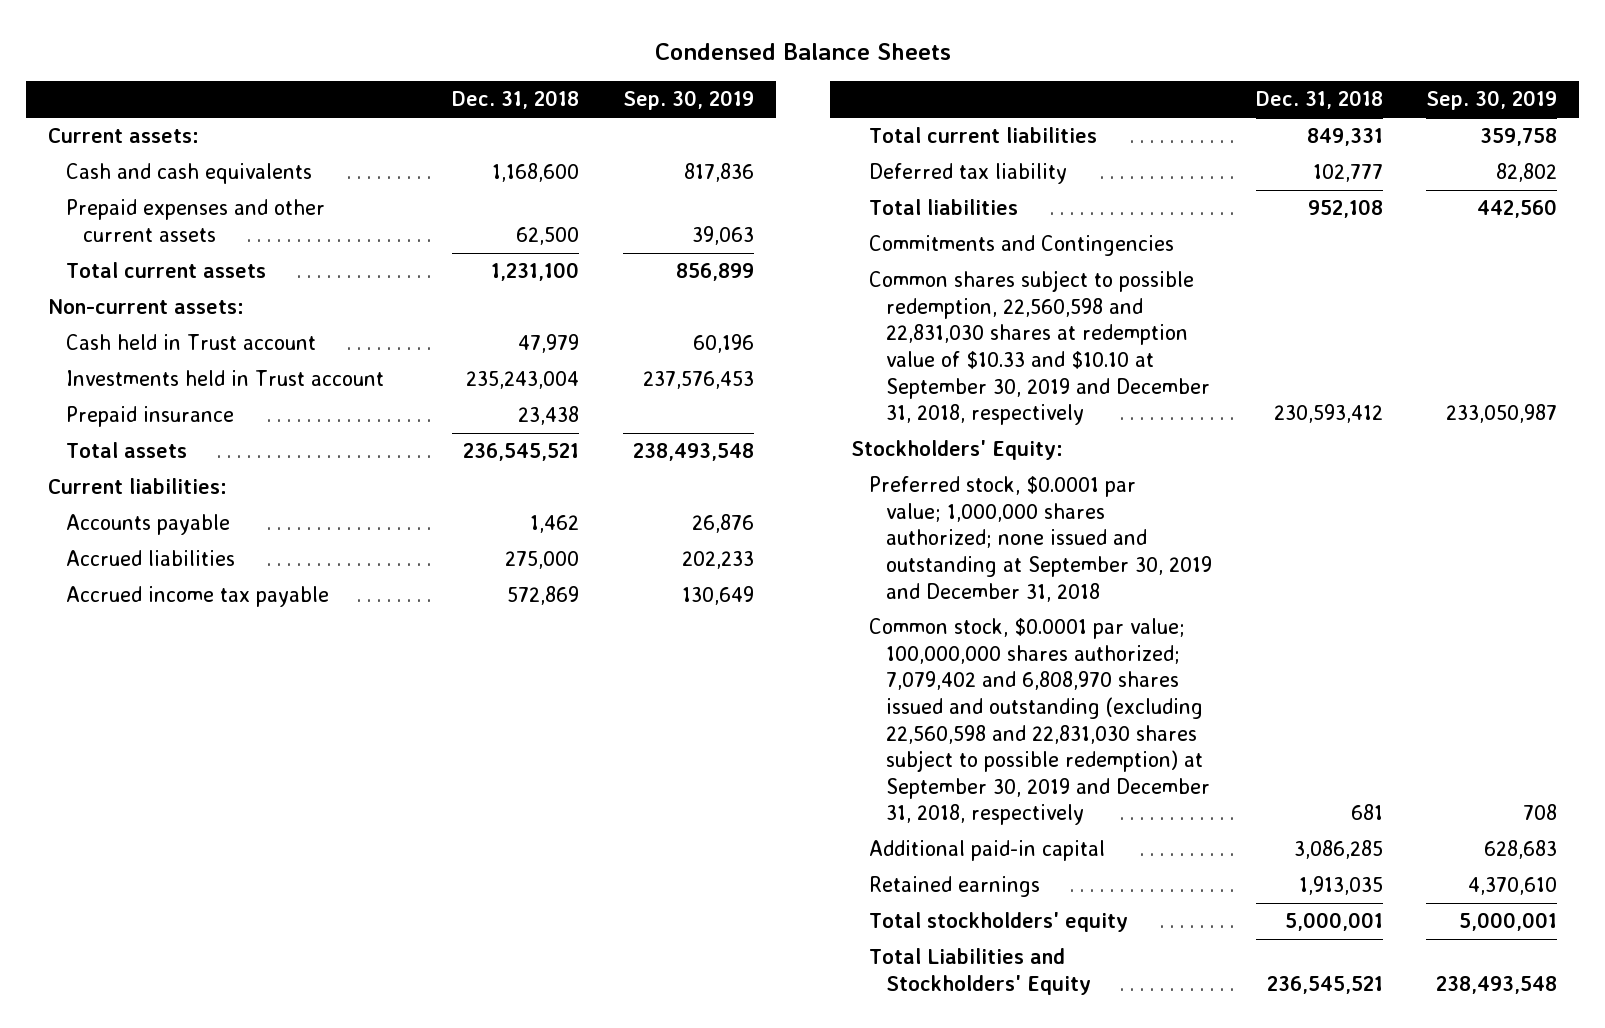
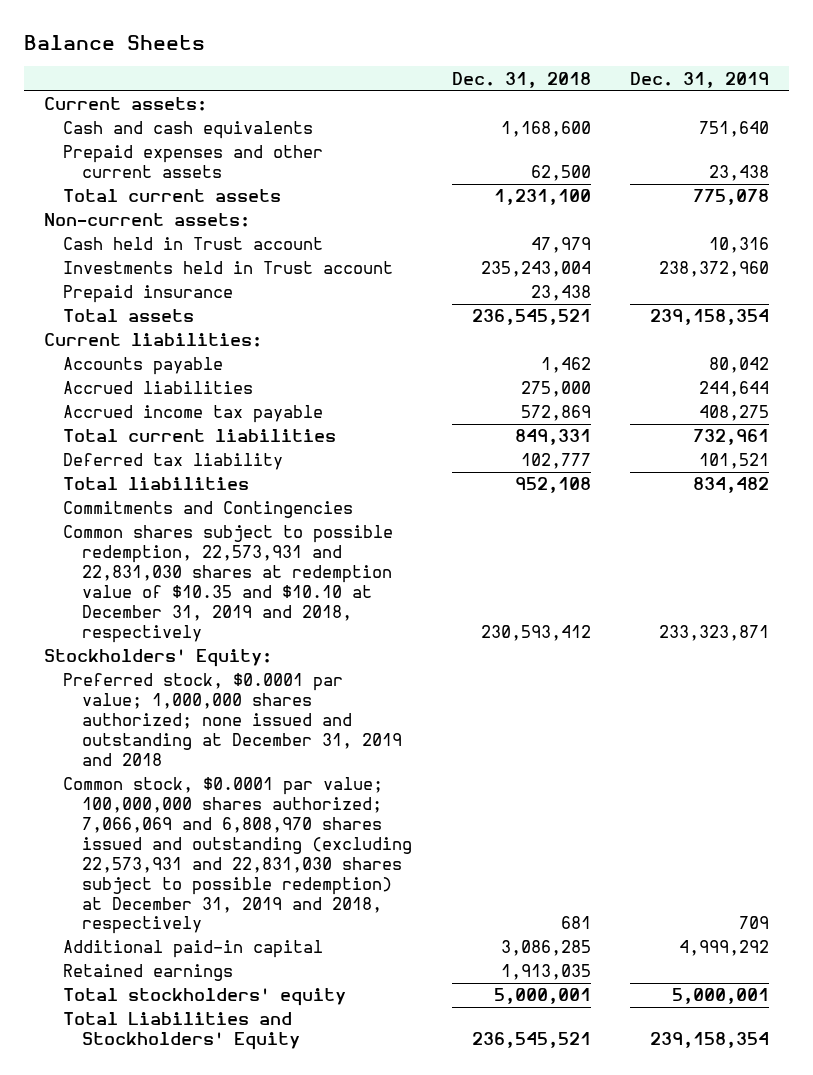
- Condensed Balance Sheets
+ Balance Sheets
- | Dec. 31, 2018 | Sep. 30, 2019
+ | Dec. 31, 2018 | Dec. 31, 2019
- Common shares subject to possible redemption, 22,560,598 and 22,831,030 shares at redemption value of $10.33 and $10.10 at September 30, 2019 and December 31, 2018, respectively | 230,593,412 | 233,050,987
+ Common shares subject to possible redemption, 22,573,931 and 22,831,030 shares at redemption value of $10.35 and $10.10 at December 31, 2019 and 2018, respectively | 230,593,412 | 233,323,871
- Preferred stock, $0.0001 par value; 1,000,000 shares authorized; none issued and outstanding at September 30, 2019 and December 31, 2018
- Common stock, $0.0001 par value; 100,000,000 shares authorized; 7,079,402 and 6,808,970 shares issued and outstanding (excluding 22,560,598 and 22,831,030 shares subject to possible redemption) at September 30, 2019 and December 31, 2018, respectively | 681 | 708
+ Preferred stock, $0.0001 par value; 1,000,000 shares authorized; none issued and outstanding at December 31, 2019 and 2018
+ Common stock, $0.0001 par value; 100,000,000 shares authorized; 7,066,069 and 6,808,970 shares issued and outstanding (excluding 22,573,931 and 22,831,030 shares subject to possible redemption) at December 31, 2019 and 2018, respectively | 681 | 709

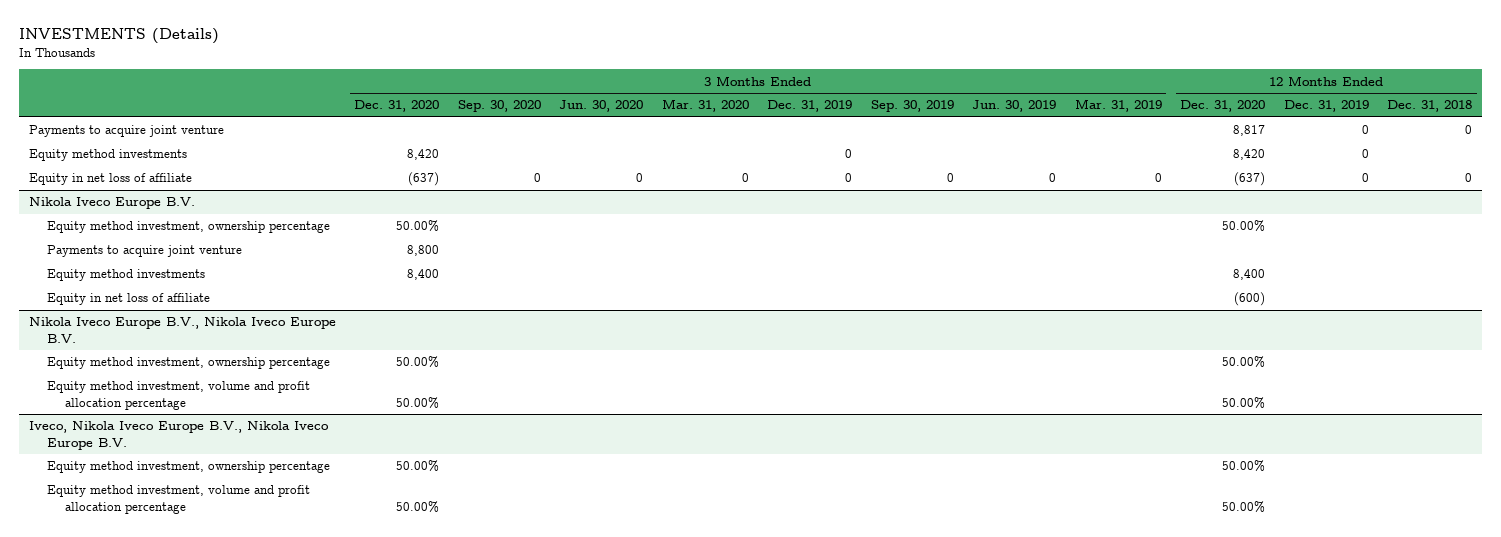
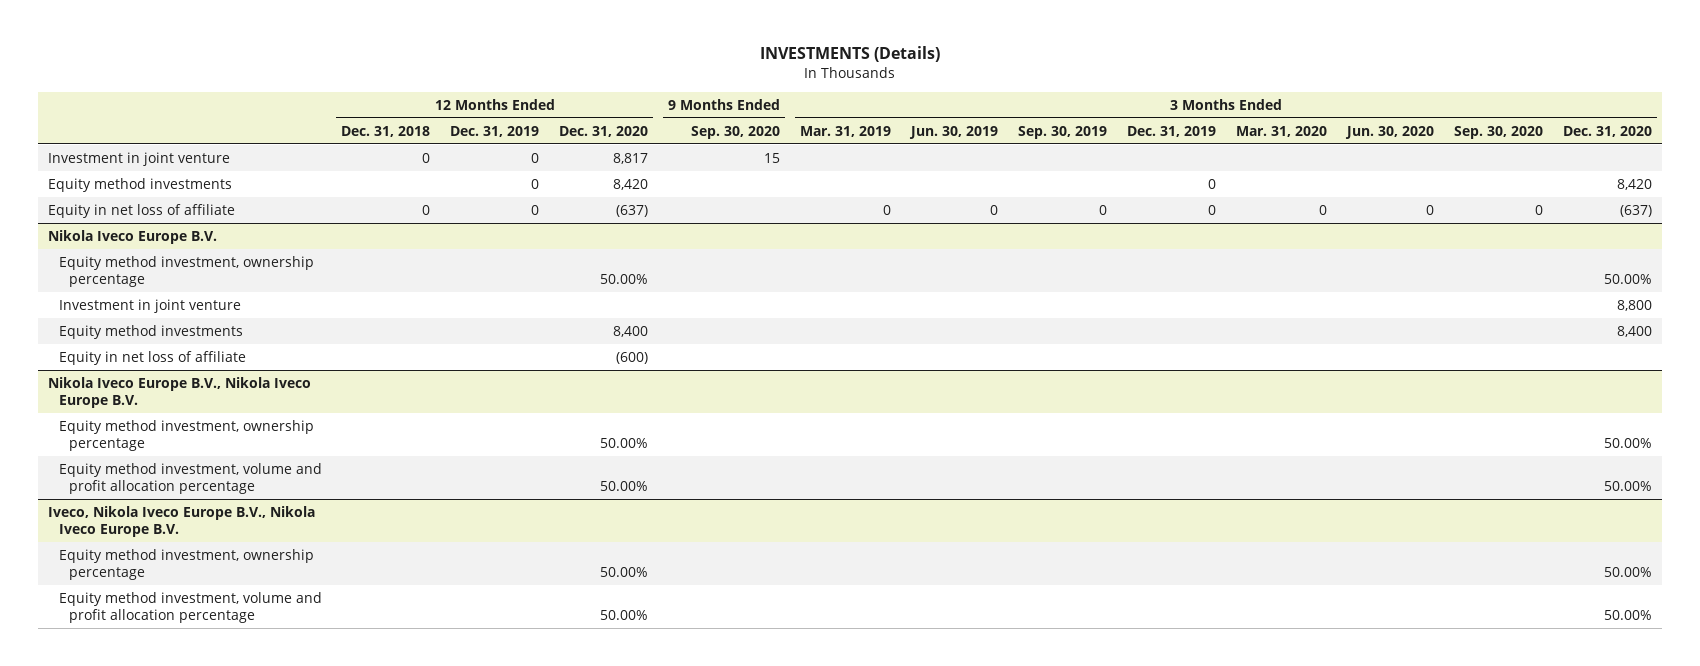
- | 3 Months Ended Dec. 31, 2020 | 3 Months Ended Sep. 30, 2020 | 3 Months Ended Jun. 30, 2020 | 3 Months Ended Mar. 31, 2020 | 3 Months Ended Dec. 31, 2019 | 3 Months Ended Sep. 30, 2019 | 3 Months Ended Jun. 30, 2019 | 3 Months Ended Mar. 31, 2019 | 12 Months Ended Dec. 31, 2020 | 12 Months Ended Dec. 31, 2019 | 12 Months Ended Dec. 31, 2018
+ | 12 Months Ended Dec. 31, 2018 | 12 Months Ended Dec. 31, 2019 | 12 Months Ended Dec. 31, 2020 | 9 Months Ended Sep. 30, 2020 | 3 Months Ended Mar. 31, 2019 | 3 Months Ended Jun. 30, 2019 | 3 Months Ended Sep. 30, 2019 | 3 Months Ended Dec. 31, 2019 | 3 Months Ended Mar. 31, 2020 | 3 Months Ended Jun. 30, 2020 | 3 Months Ended Sep. 30, 2020 | 3 Months Ended Dec. 31, 2020
- Payments to acquire joint venture | | | | | | | | | 8,817 | 0 | 0
+ Investment in joint venture | 0 | 0 | 8,817 | 15 | | | | | | | |
@ Nikola Iveco Europe B.V.
- Payments to acquire joint venture | 8,800 | | | | | | | | | |
+ Investment in joint venture | | | | | | | | | | | | 8,800

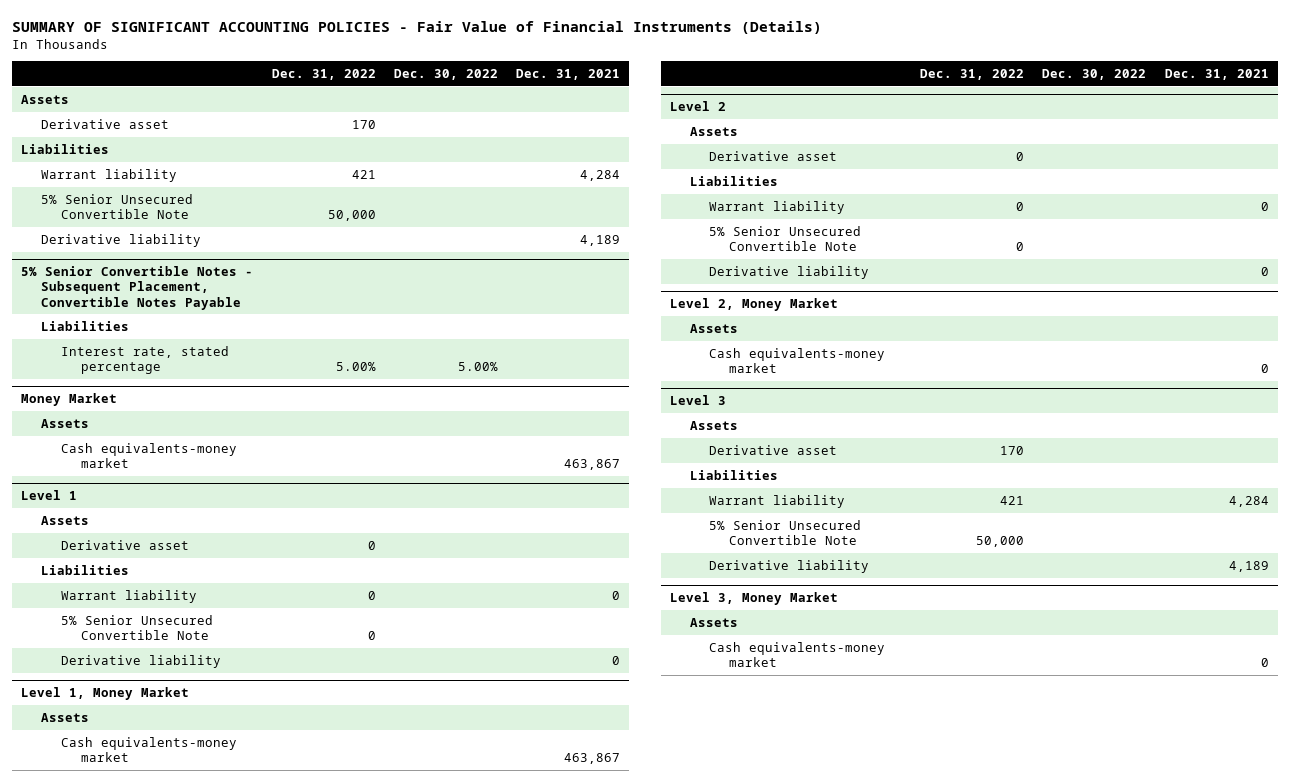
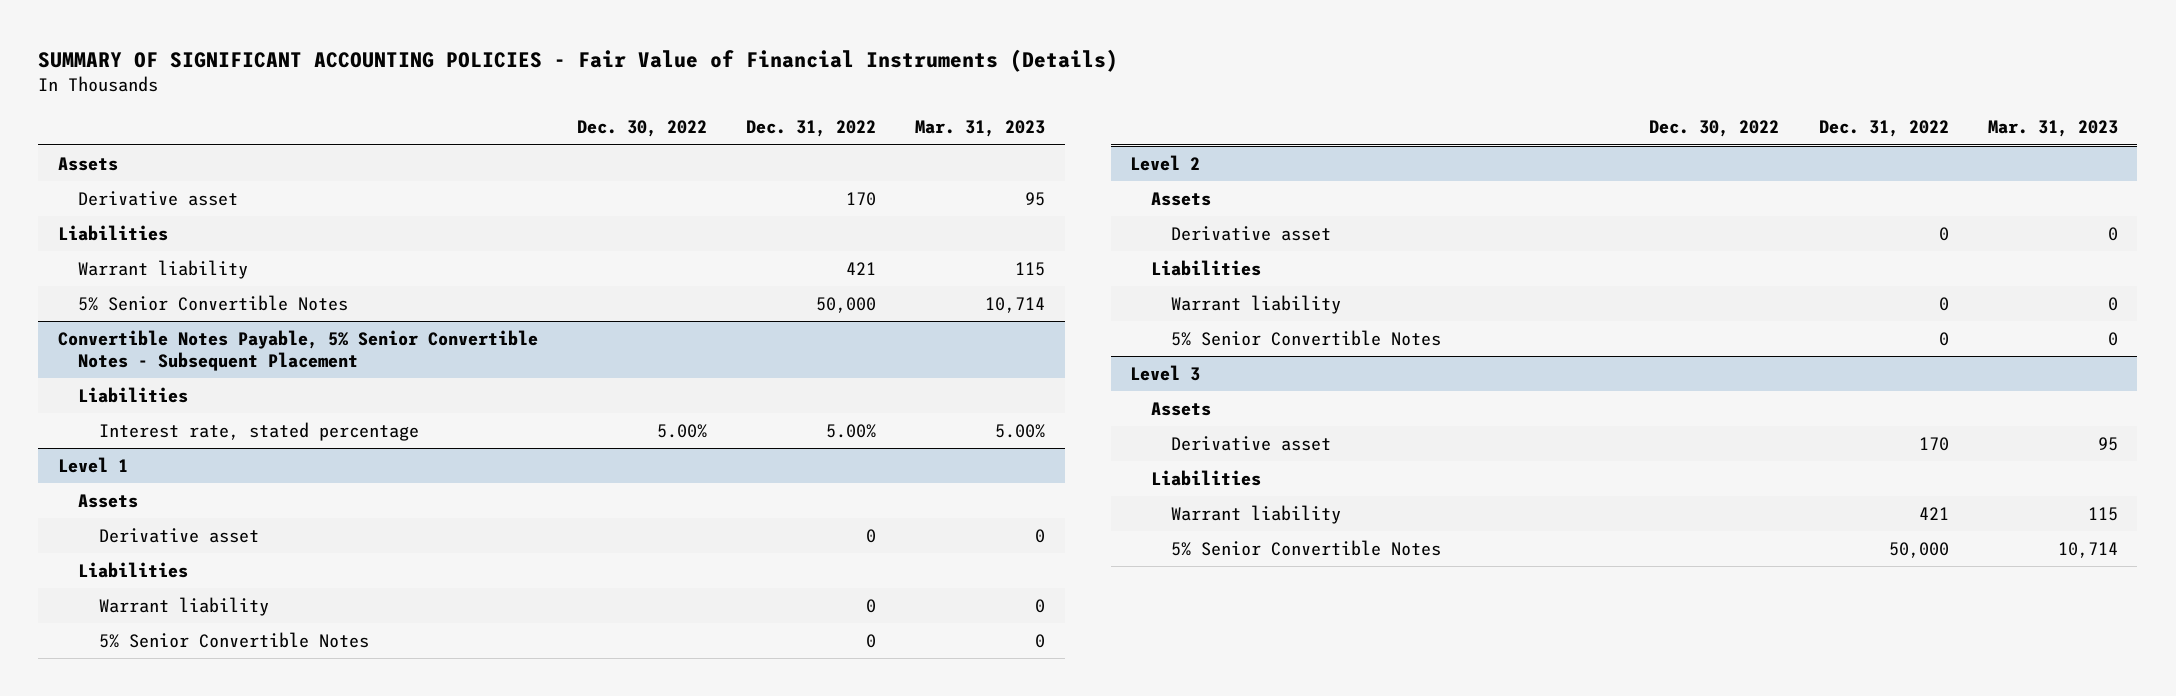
- | Dec. 31, 2022 | Dec. 30, 2022 | Dec. 31, 2021
+ | Dec. 30, 2022 | Dec. 31, 2022 | Mar. 31, 2023
- 5% Senior Unsecured Convertible Note | 50,000 | |
- Derivative liability | | | 4,189
- 5% Senior Convertible Notes - Subsequent Placement, Convertible Notes Payable
+ 5% Senior Convertible Notes | | 50,000 | 10,714
+ Convertible Notes Payable, 5% Senior Convertible Notes - Subsequent Placement
- Money Market
- Assets
- Cash equivalents-money market | | | 463,867
@ Level 1
- 5% Senior Unsecured Convertible Note | 0 | |
- Derivative liability | | | 0
- Level 1, Money Market
- Assets
- Cash equivalents-money market | | | 463,867
@ Level 1
+ 5% Senior Convertible Notes | | 0 | 0
@ Level 2
- 5% Senior Unsecured Convertible Note | 0 | |
- Derivative liability | | | 0
- Level 2, Money Market
- Assets
- Cash equivalents-money market | | | 0
@ Level 2
+ 5% Senior Convertible Notes | | 0 | 0
@ Level 3
- 5% Senior Unsecured Convertible Note | 50,000 | |
- Derivative liability | | | 4,189
- Level 3, Money Market
- Assets
- Cash equivalents-money market | | | 0
@ Level 3
+ 5% Senior Convertible Notes | | 50,000 | 10,714

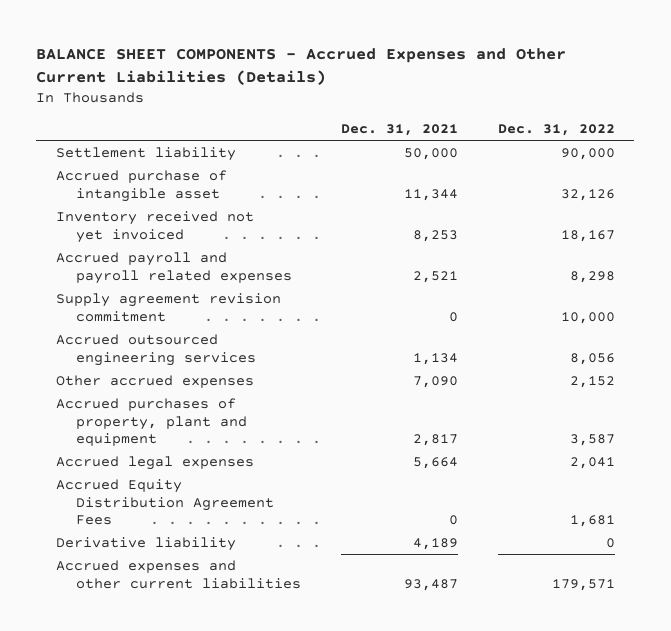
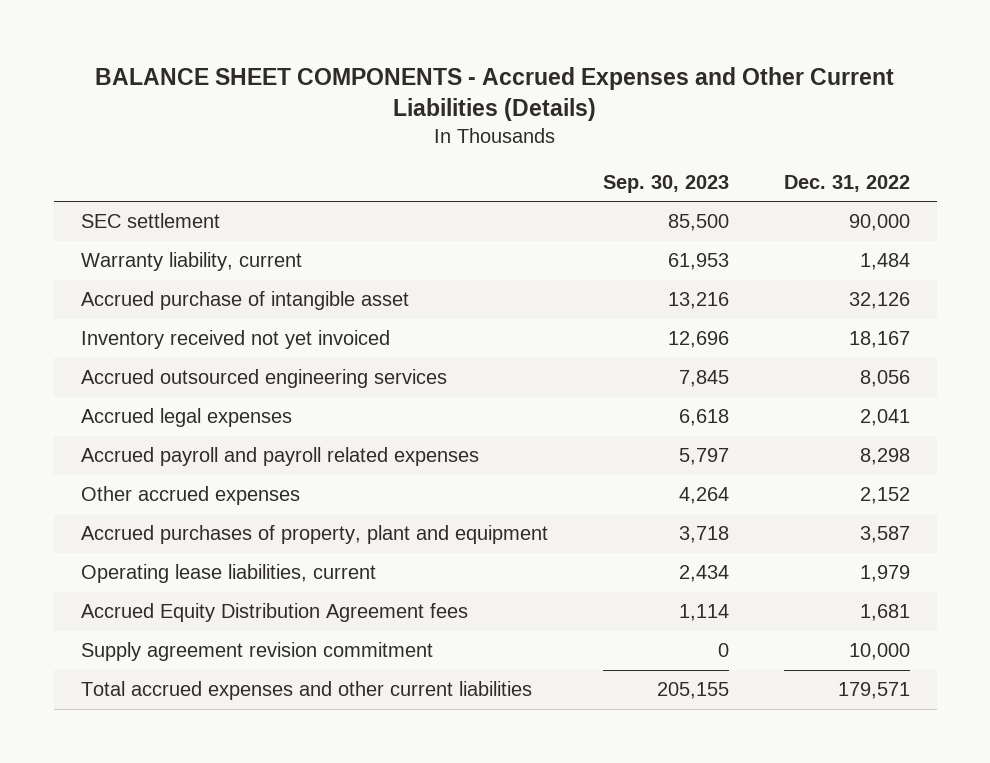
- | Dec. 31, 2021 | Dec. 31, 2022
+ | Sep. 30, 2023 | Dec. 31, 2022
- Settlement liability | 50,000 | 90,000
+ SEC settlement | 85,500 | 90,000
+ Warranty liability, current | 61,953 | 1,484
moved up: Accrued legal expenses | 6,618 | 2,041
moved down: Accrued payroll and payroll related expenses | 5,797 | 8,298
- Accrued Equity Distribution Agreement Fees | 0 | 1,681
- Derivative liability | 4,189 | 0
- Accrued expenses and other current liabilities | 93,487 | 179,571
+ Operating lease liabilities, current | 2,434 | 1,979
+ Accrued Equity Distribution Agreement fees | 1,114 | 1,681
moved down: Supply agreement revision commitment | 0 | 10,000
+ Total accrued expenses and other current liabilities | 205,155 | 179,571

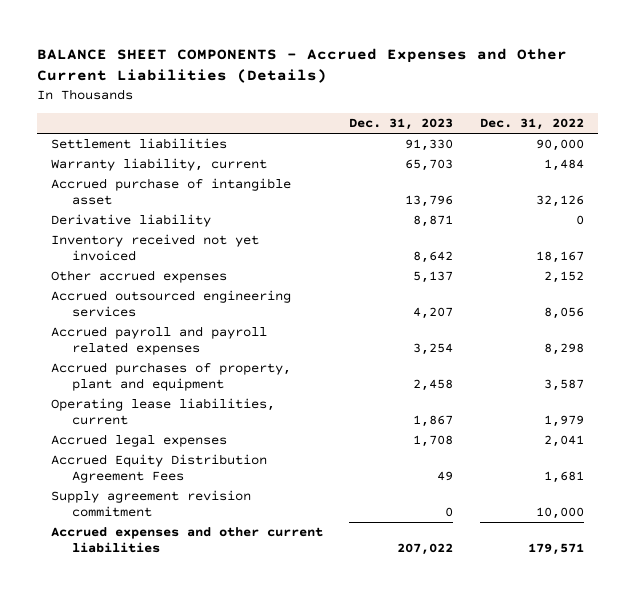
- | Sep. 30, 2023 | Dec. 31, 2022
+ | Dec. 31, 2023 | Dec. 31, 2022
- SEC settlement | 85,500 | 90,000
+ Settlement liabilities | 91,330 | 90,000
+ Derivative liability | 8,871 | 0
moved up: Other accrued expenses | 5,137 | 2,152
- Accrued Equity Distribution Agreement fees | 1,114 | 1,681
moved down: Accrued legal expenses | 1,708 | 2,041
+ Accrued Equity Distribution Agreement Fees | 49 | 1,681
- Total accrued expenses and other current liabilities | 205,155 | 179,571
+ Accrued expenses and other current liabilities | 207,022 | 179,571

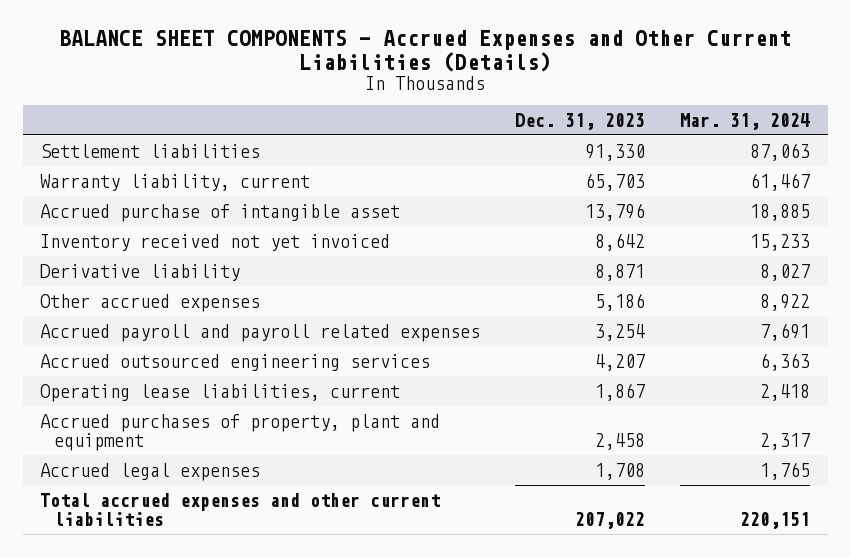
- | Dec. 31, 2023 | Dec. 31, 2022
+ | Dec. 31, 2023 | Mar. 31, 2024
- Other accrued expenses | 5,137 | 2,152
moved down: Derivative liability | 8,871 | 8,027
+ Other accrued expenses | 5,186 | 8,922
moved down: Accrued outsourced engineering services | 4,207 | 6,363
moved down: Accrued purchases of property, plant and equipment | 2,458 | 2,317
- Accrued Equity Distribution Agreement Fees | 49 | 1,681
- Supply agreement revision commitment | 0 | 10,000
- Accrued expenses and other current liabilities | 207,022 | 179,571
+ Total accrued expenses and other current liabilities | 207,022 | 220,151

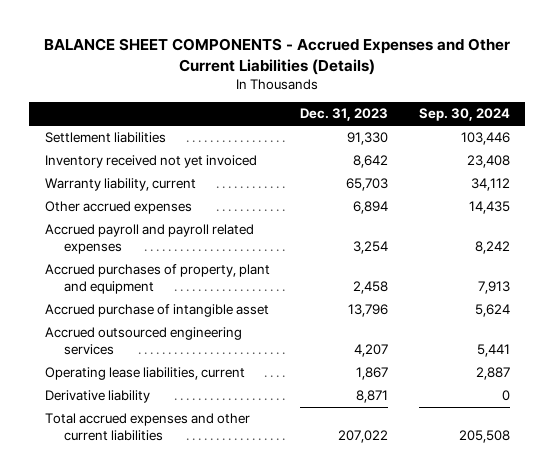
- | Dec. 31, 2023 | Mar. 31, 2024
+ | Dec. 31, 2023 | Sep. 30, 2024
- Other accrued expenses | 5,186 | 8,922
moved down: Warranty liability, current | 65,703 | 34,112
+ Other accrued expenses | 6,894 | 14,435
moved up: Accrued purchases of property, plant and equipment | 2,458 | 7,913
moved down: Accrued purchase of intangible asset | 13,796 | 5,624
- Accrued legal expenses | 1,708 | 1,765
moved down: Derivative liability | 8,871 | 0

